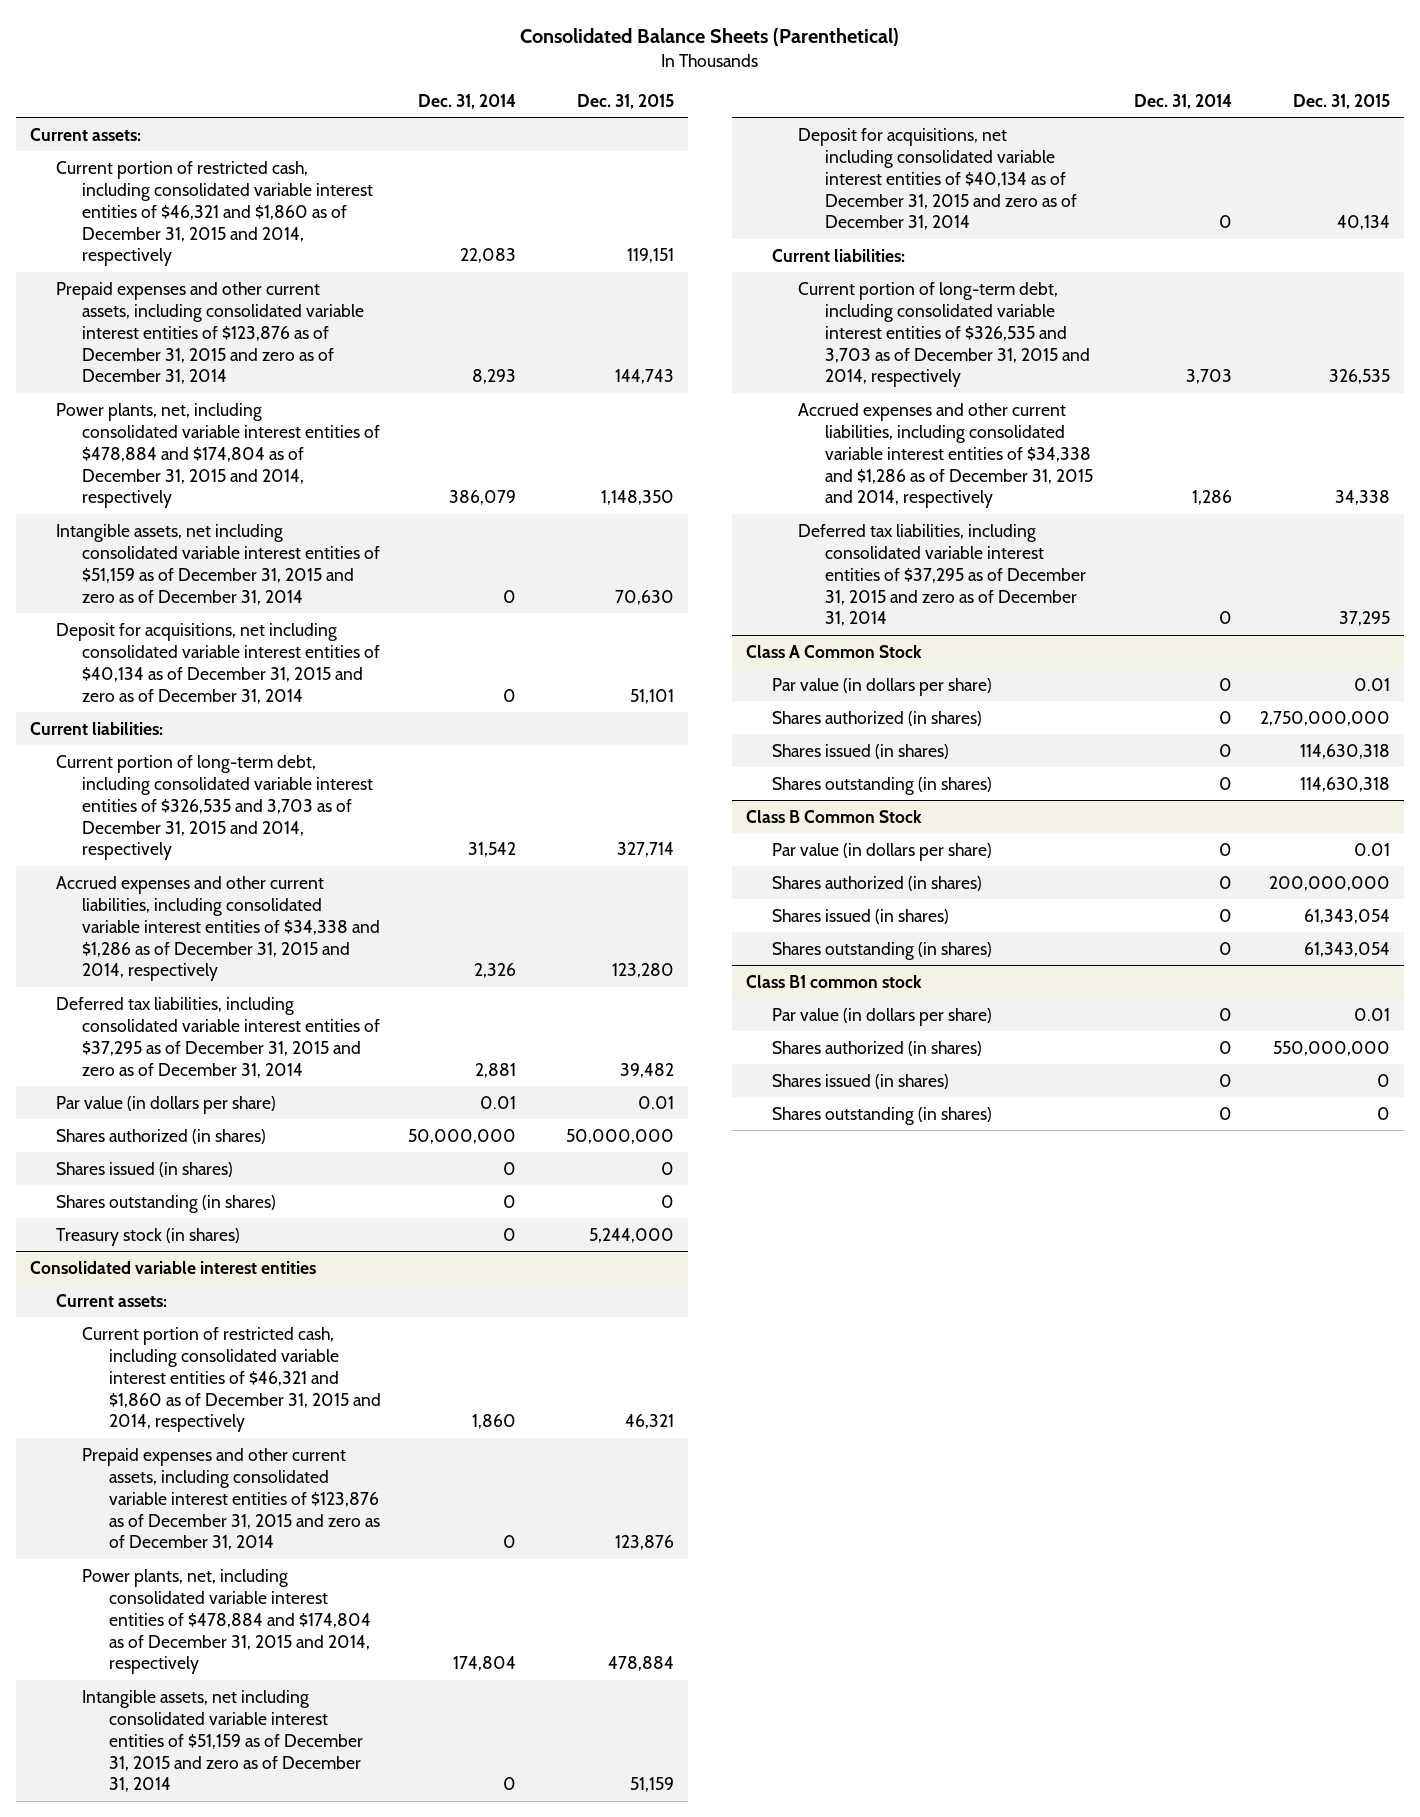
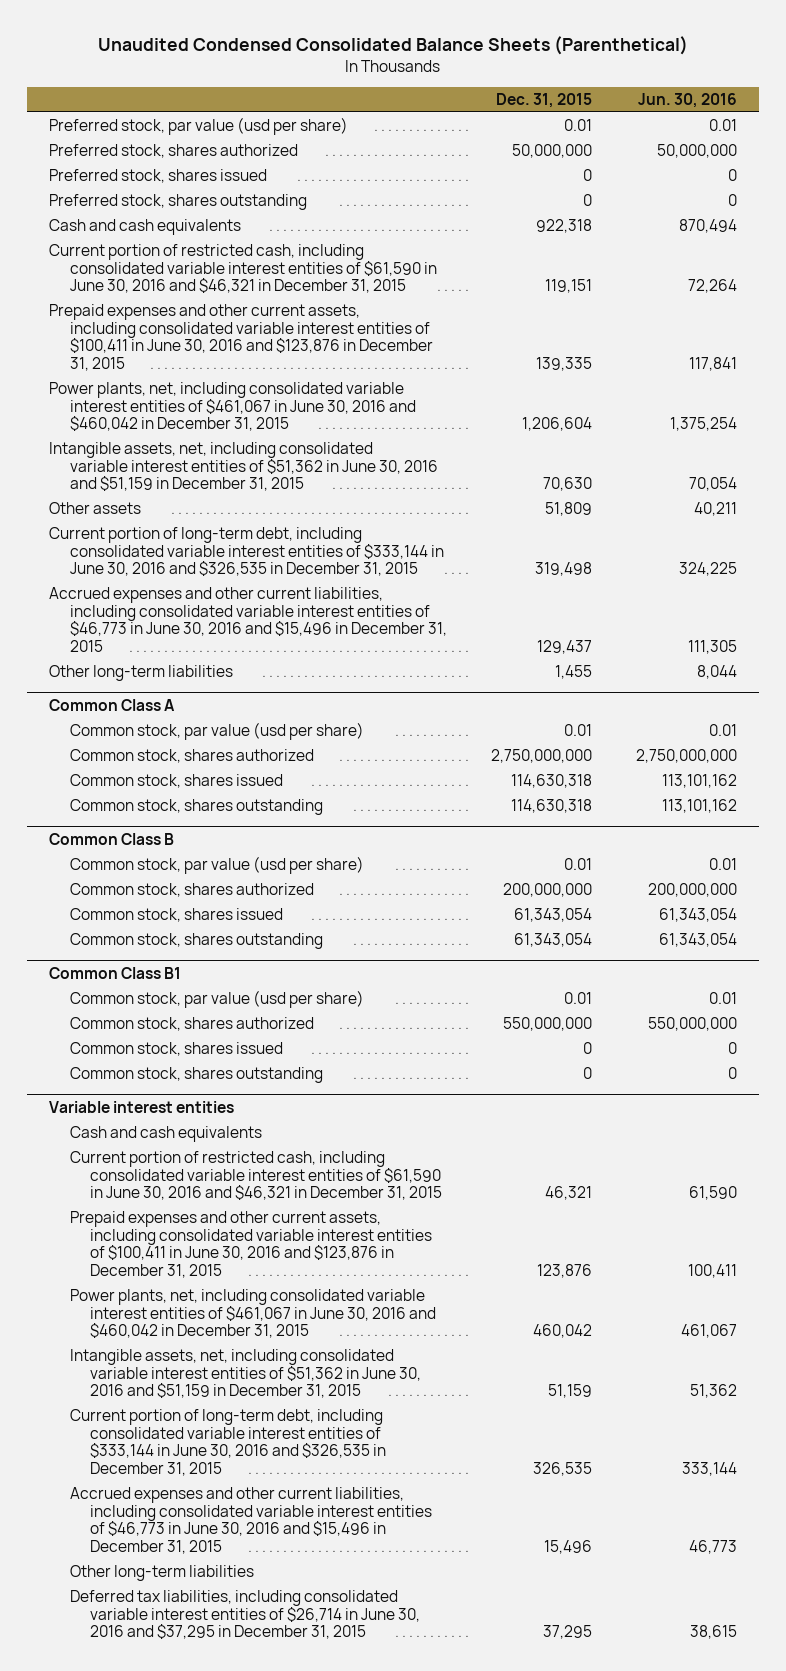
- Consolidated Balance Sheets (Parenthetical)
+ Unaudited Condensed Consolidated Balance Sheets (Parenthetical)
- | Dec. 31, 2014 | Dec. 31, 2015
+ | Dec. 31, 2015 | Jun. 30, 2016
- Current assets:
- Current portion of restricted cash, including consolidated variable interest entities of $46,321 and $1,860 as of December 31, 2015 and 2014, respectively | 22,083 | 119,151
- Prepaid expenses and other current assets, including consolidated variable interest entities of $123,876 as of December 31, 2015 and zero as of December 31, 2014 | 8,293 | 144,743
- Power plants, net, including consolidated variable interest entities of $478,884 and $174,804 as of December 31, 2015 and 2014, respectively | 386,079 | 1,148,350
- Intangible assets, net including consolidated variable interest entities of $51,159 as of December 31, 2015 and zero as of December 31, 2014 | 0 | 70,630
- Deposit for acquisitions, net including consolidated variable interest entities of $40,134 as of December 31, 2015 and zero as of December 31, 2014 | 0 | 51,101
- Current liabilities:
- Current portion of long-term debt, including consolidated variable interest entities of $326,535 and 3,703 as of December 31, 2015 and 2014, respectively | 31,542 | 327,714
- Accrued expenses and other current liabilities, including consolidated variable interest entities of $34,338 and $1,286 as of December 31, 2015 and 2014, respectively | 2,326 | 123,280
- Deferred tax liabilities, including consolidated variable interest entities of $37,295 as of December 31, 2015 and zero as of December 31, 2014 | 2,881 | 39,482
- Par value (in dollars per share) | 0.01 | 0.01
- Shares authorized (in shares) | 50,000,000 | 50,000,000
- Shares issued (in shares) | 0 | 0
- Shares outstanding (in shares) | 0 | 0
- Treasury stock (in shares) | 0 | 5,244,000
- Consolidated variable interest entities
- Current assets:
- Current portion of restricted cash, including consolidated variable interest entities of $46,321 and $1,860 as of December 31, 2015 and 2014, respectively | 1,860 | 46,321
- Prepaid expenses and other current assets, including consolidated variable interest entities of $123,876 as of December 31, 2015 and zero as of December 31, 2014 | 0 | 123,876
- Power plants, net, including consolidated variable interest entities of $478,884 and $174,804 as of December 31, 2015 and 2014, respectively | 174,804 | 478,884
- Intangible assets, net including consolidated variable interest entities of $51,159 as of December 31, 2015 and zero as of December 31, 2014 | 0 | 51,159
- Deposit for acquisitions, net including consolidated variable interest entities of $40,134 as of December 31, 2015 and zero as of December 31, 2014 | 0 | 40,134
- Current liabilities:
- Current portion of long-term debt, including consolidated variable interest entities of $326,535 and 3,703 as of December 31, 2015 and 2014, respectively | 3,703 | 326,535
- Accrued expenses and other current liabilities, including consolidated variable interest entities of $34,338 and $1,286 as of December 31, 2015 and 2014, respectively | 1,286 | 34,338
- Deferred tax liabilities, including consolidated variable interest entities of $37,295 as of December 31, 2015 and zero as of December 31, 2014 | 0 | 37,295
- Class A Common Stock
- Par value (in dollars per share) | 0 | 0.01
- Shares authorized (in shares) | 0 | 2,750,000,000
- Shares issued (in shares) | 0 | 114,630,318
- Shares outstanding (in shares) | 0 | 114,630,318
- Class B Common Stock
- Par value (in dollars per share) | 0 | 0.01
- Shares authorized (in shares) | 0 | 200,000,000
- Shares issued (in shares) | 0 | 61,343,054
- Shares outstanding (in shares) | 0 | 61,343,054
- Class B1 common stock
- Par value (in dollars per share) | 0 | 0.01
- Shares authorized (in shares) | 0 | 550,000,000
- Shares issued (in shares) | 0 | 0
- Shares outstanding (in shares) | 0 | 0
+ Preferred stock, par value (usd per share) | 0.01 | 0.01
+ Preferred stock, shares authorized | 50,000,000 | 50,000,000
+ Preferred stock, shares issued | 0 | 0
+ Preferred stock, shares outstanding | 0 | 0
+ Cash and cash equivalents | 922,318 | 870,494
+ Current portion of restricted cash, including consolidated variable interest entities of $61,590 in June 30, 2016 and $46,321 in December 31, 2015 | 119,151 | 72,264
+ Prepaid expenses and other current assets, including consolidated variable interest entities of $100,411 in June 30, 2016 and $123,876 in December 31, 2015 | 139,335 | 117,841
+ Power plants, net, including consolidated variable interest entities of $461,067 in June 30, 2016 and $460,042 in December 31, 2015 | 1,206,604 | 1,375,254
+ Intangible assets, net, including consolidated variable interest entities of $51,362 in June 30, 2016 and $51,159 in December 31, 2015 | 70,630 | 70,054
+ Other assets | 51,809 | 40,211
+ Current portion of long-term debt, including consolidated variable interest entities of $333,144 in June 30, 2016 and $326,535 in December 31, 2015 | 319,498 | 324,225
+ Accrued expenses and other current liabilities, including consolidated variable interest entities of $46,773 in June 30, 2016 and $15,496 in December 31, 2015 | 129,437 | 111,305
+ Other long-term liabilities | 1,455 | 8,044
+ Common Class A
+ Common stock, par value (usd per share) | 0.01 | 0.01
+ Common stock, shares authorized | 2,750,000,000 | 2,750,000,000
+ Common stock, shares issued | 114,630,318 | 113,101,162
+ Common stock, shares outstanding | 114,630,318 | 113,101,162
+ Common Class B
+ Common stock, par value (usd per share) | 0.01 | 0.01
+ Common stock, shares authorized | 200,000,000 | 200,000,000
+ Common stock, shares issued | 61,343,054 | 61,343,054
+ Common stock, shares outstanding | 61,343,054 | 61,343,054
+ Common Class B1
+ Common stock, par value (usd per share) | 0.01 | 0.01
+ Common stock, shares authorized | 550,000,000 | 550,000,000
+ Common stock, shares issued | 0 | 0
+ Common stock, shares outstanding | 0 | 0
+ Variable interest entities
+ Cash and cash equivalents
+ Current portion of restricted cash, including consolidated variable interest entities of $61,590 in June 30, 2016 and $46,321 in December 31, 2015 | 46,321 | 61,590
+ Prepaid expenses and other current assets, including consolidated variable interest entities of $100,411 in June 30, 2016 and $123,876 in December 31, 2015 | 123,876 | 100,411
+ Power plants, net, including consolidated variable interest entities of $461,067 in June 30, 2016 and $460,042 in December 31, 2015 | 460,042 | 461,067
+ Intangible assets, net, including consolidated variable interest entities of $51,362 in June 30, 2016 and $51,159 in December 31, 2015 | 51,159 | 51,362
+ Current portion of long-term debt, including consolidated variable interest entities of $333,144 in June 30, 2016 and $326,535 in December 31, 2015 | 326,535 | 333,144
+ Accrued expenses and other current liabilities, including consolidated variable interest entities of $46,773 in June 30, 2016 and $15,496 in December 31, 2015 | 15,496 | 46,773
+ Other long-term liabilities
+ Deferred tax liabilities, including consolidated variable interest entities of $26,714 in June 30, 2016 and $37,295 in December 31, 2015 | 37,295 | 38,615

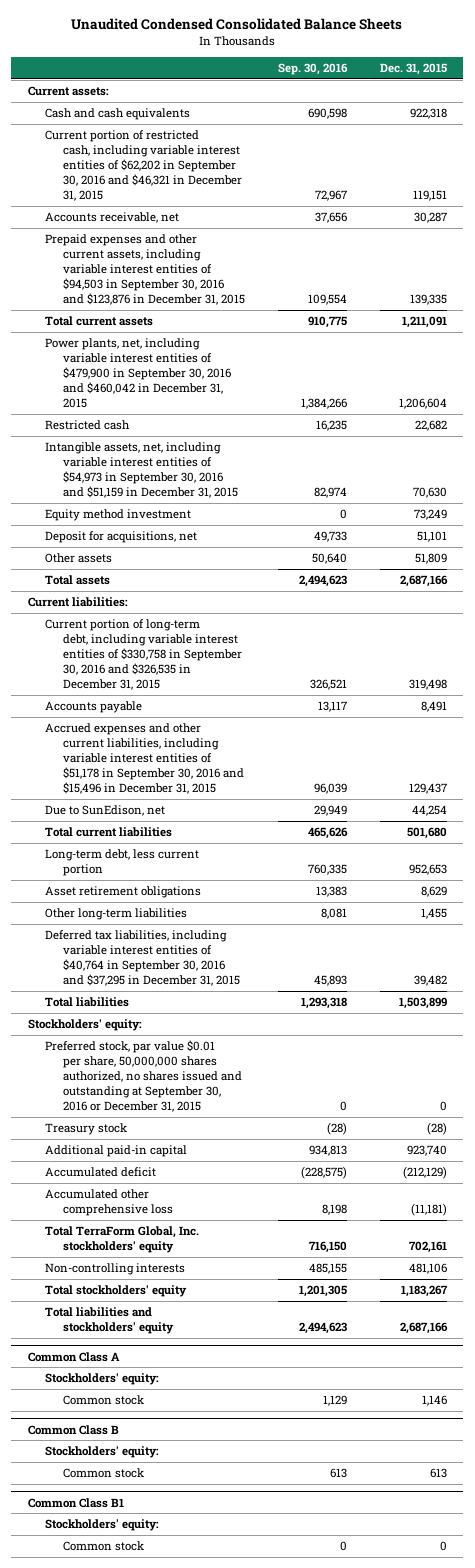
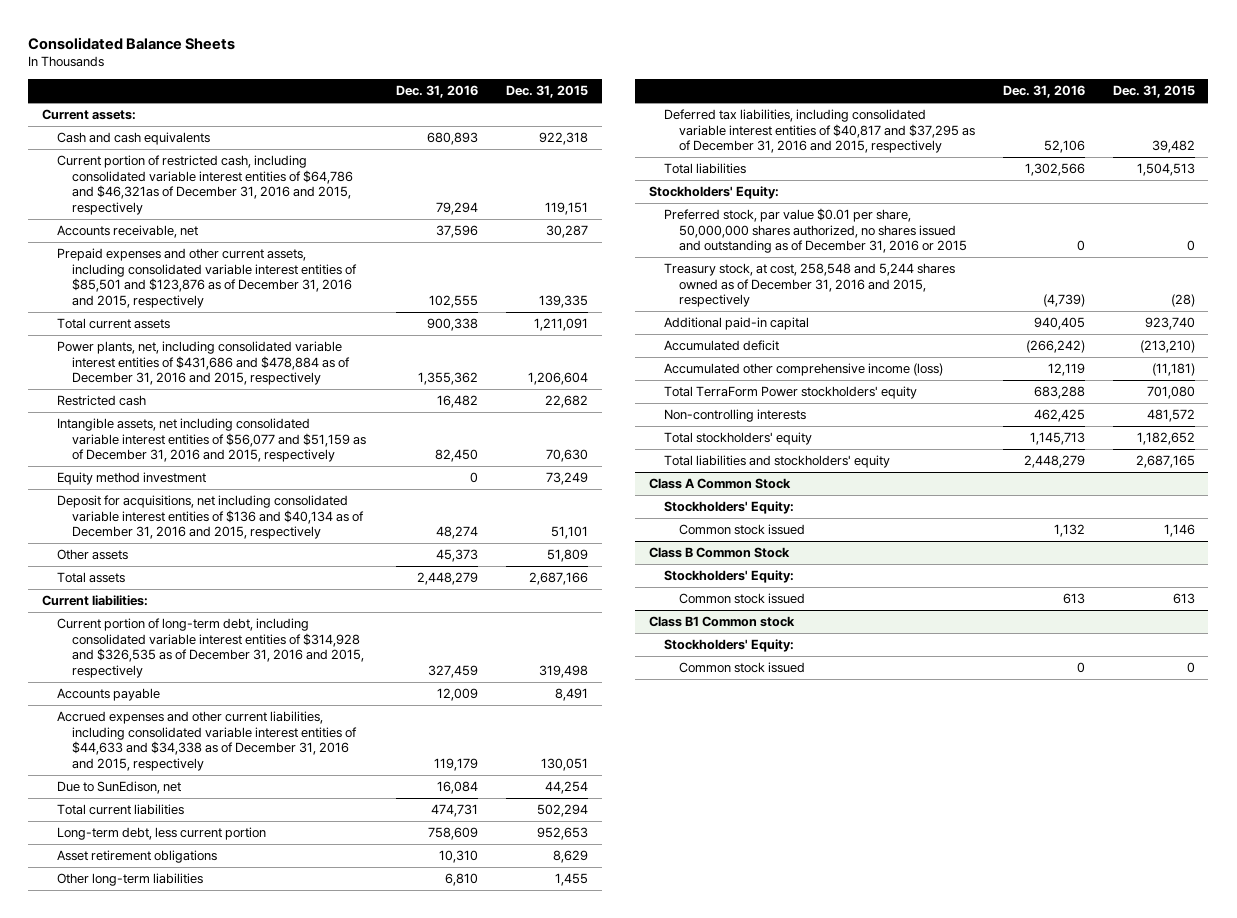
- Unaudited Condensed Consolidated Balance Sheets
+ Consolidated Balance Sheets
- | Sep. 30, 2016 | Dec. 31, 2015
+ | Dec. 31, 2016 | Dec. 31, 2015
- Current portion of restricted cash, including variable interest entities of $62,202 in September 30, 2016 and $46,321 in December 31, 2015 | 72,967 | 119,151
+ Current portion of restricted cash, including consolidated variable interest entities of $64,786 and $46,321as of December 31, 2016 and 2015, respectively | 79,294 | 119,151
- Prepaid expenses and other current assets, including variable interest entities of $94,503 in September 30, 2016 and $123,876 in December 31, 2015 | 109,554 | 139,335
+ Prepaid expenses and other current assets, including consolidated variable interest entities of $85,501 and $123,876 as of December 31, 2016 and 2015, respectively | 102,555 | 139,335
- Power plants, net, including variable interest entities of $479,900 in September 30, 2016 and $460,042 in December 31, 2015 | 1,384,266 | 1,206,604
+ Power plants, net, including consolidated variable interest entities of $431,686 and $478,884 as of December 31, 2016 and 2015, respectively | 1,355,362 | 1,206,604
- Intangible assets, net, including variable interest entities of $54,973 in September 30, 2016 and $51,159 in December 31, 2015 | 82,974 | 70,630
+ Intangible assets, net including consolidated variable interest entities of $56,077 and $51,159 as of December 31, 2016 and 2015, respectively | 82,450 | 70,630
- Deposit for acquisitions, net | 49,733 | 51,101
+ Deposit for acquisitions, net including consolidated variable interest entities of $136 and $40,134 as of December 31, 2016 and 2015, respectively | 48,274 | 51,101
- Current portion of long-term debt, including variable interest entities of $330,758 in September 30, 2016 and $326,535 in December 31, 2015 | 326,521 | 319,498
+ Current portion of long-term debt, including consolidated variable interest entities of $314,928 and $326,535 as of December 31, 2016 and 2015, respectively | 327,459 | 319,498
- Accrued expenses and other current liabilities, including variable interest entities of $51,178 in September 30, 2016 and $15,496 in December 31, 2015 | 96,039 | 129,437
+ Accrued expenses and other current liabilities, including consolidated variable interest entities of $44,633 and $34,338 as of December 31, 2016 and 2015, respectively | 119,179 | 130,051
- Total current liabilities | 465,626 | 501,680
+ Total current liabilities | 474,731 | 502,294
- Deferred tax liabilities, including variable interest entities of $40,764 in September 30, 2016 and $37,295 in December 31, 2015 | 45,893 | 39,482
- Total liabilities | 1,293,318 | 1,503,899
- Stockholders' equity:
- Preferred stock, par value $0.01 per share, 50,000,000 shares authorized, no shares issued and outstanding at September 30, 2016 or December 31, 2015 | 0 | 0
- Treasury stock | (28) | (28)
+ Deferred tax liabilities, including consolidated variable interest entities of $40,817 and $37,295 as of December 31, 2016 and 2015, respectively | 52,106 | 39,482
+ Total liabilities | 1,302,566 | 1,504,513
+ Stockholders' Equity:
+ Preferred stock, par value $0.01 per share, 50,000,000 shares authorized, no shares issued and outstanding as of December 31, 2016 or 2015 | 0 | 0
+ Treasury stock, at cost, 258,548 and 5,244 shares owned as of December 31, 2016 and 2015, respectively | (4,739) | (28)
- Accumulated deficit | (228,575) | (212,129)
- Accumulated other comprehensive loss | 8,198 | (11,181)
- Total TerraForm Global, Inc. stockholders' equity | 716,150 | 702,161
- Non-controlling interests | 485,155 | 481,106
- Total stockholders' equity | 1,201,305 | 1,183,267
- Total liabilities and stockholders' equity | 2,494,623 | 2,687,166
- Common Class A
- Stockholders' equity:
- Common stock | 1,129 | 1,146
- Common Class B
- Stockholders' equity:
- Common stock | 613 | 613
- Common Class B1
- Stockholders' equity:
- Common stock | 0 | 0
+ Accumulated deficit | (266,242) | (213,210)
+ Accumulated other comprehensive income (loss) | 12,119 | (11,181)
+ Total TerraForm Power stockholders' equity | 683,288 | 701,080
+ Non-controlling interests | 462,425 | 481,572
+ Total stockholders' equity | 1,145,713 | 1,182,652
+ Total liabilities and stockholders' equity | 2,448,279 | 2,687,165
+ Class A Common Stock
+ Stockholders' Equity:
+ Common stock issued | 1,132 | 1,146
+ Class B Common Stock
+ Stockholders' Equity:
+ Common stock issued | 613 | 613
+ Class B1 Common stock
+ Stockholders' Equity:
+ Common stock issued | 0 | 0

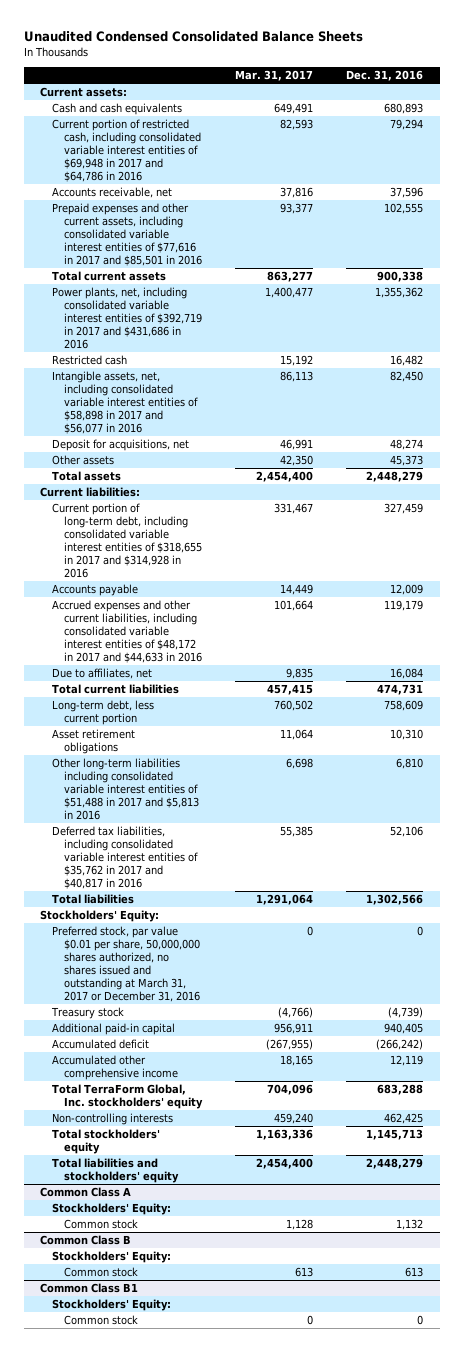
- Consolidated Balance Sheets
+ Unaudited Condensed Consolidated Balance Sheets
- | Dec. 31, 2016 | Dec. 31, 2015
+ | Mar. 31, 2017 | Dec. 31, 2016
- Current portion of restricted cash, including consolidated variable interest entities of $64,786 and $46,321as of December 31, 2016 and 2015, respectively | 79,294 | 119,151
+ Current portion of restricted cash, including consolidated variable interest entities of $69,948 in 2017 and $64,786 in 2016 | 82,593 | 79,294
- Prepaid expenses and other current assets, including consolidated variable interest entities of $85,501 and $123,876 as of December 31, 2016 and 2015, respectively | 102,555 | 139,335
+ Prepaid expenses and other current assets, including consolidated variable interest entities of $77,616 in 2017 and $85,501 in 2016 | 93,377 | 102,555
- Power plants, net, including consolidated variable interest entities of $431,686 and $478,884 as of December 31, 2016 and 2015, respectively | 1,355,362 | 1,206,604
+ Power plants, net, including consolidated variable interest entities of $392,719 in 2017 and $431,686 in 2016 | 1,400,477 | 1,355,362
- Intangible assets, net including consolidated variable interest entities of $56,077 and $51,159 as of December 31, 2016 and 2015, respectively | 82,450 | 70,630
- Equity method investment | 0 | 73,249
- Deposit for acquisitions, net including consolidated variable interest entities of $136 and $40,134 as of December 31, 2016 and 2015, respectively | 48,274 | 51,101
+ Intangible assets, net, including consolidated variable interest entities of $58,898 in 2017 and $56,077 in 2016 | 86,113 | 82,450
+ Deposit for acquisitions, net | 46,991 | 48,274
- Current portion of long-term debt, including consolidated variable interest entities of $314,928 and $326,535 as of December 31, 2016 and 2015, respectively | 327,459 | 319,498
+ Current portion of long-term debt, including consolidated variable interest entities of $318,655 in 2017 and $314,928 in 2016 | 331,467 | 327,459
- Accrued expenses and other current liabilities, including consolidated variable interest entities of $44,633 and $34,338 as of December 31, 2016 and 2015, respectively | 119,179 | 130,051
- Due to SunEdison, net | 16,084 | 44,254
+ Accrued expenses and other current liabilities, including consolidated variable interest entities of $48,172 in 2017 and $44,633 in 2016 | 101,664 | 119,179
+ Due to affiliates, net | 9,835 | 16,084
- Other long-term liabilities | 6,810 | 1,455
- Deferred tax liabilities, including consolidated variable interest entities of $40,817 and $37,295 as of December 31, 2016 and 2015, respectively | 52,106 | 39,482
+ Other long-term liabilities including consolidated variable interest entities of $51,488 in 2017 and $5,813 in 2016 | 6,698 | 6,810
+ Deferred tax liabilities, including consolidated variable interest entities of $35,762 in 2017 and $40,817 in 2016 | 55,385 | 52,106
- Preferred stock, par value $0.01 per share, 50,000,000 shares authorized, no shares issued and outstanding as of December 31, 2016 or 2015 | 0 | 0
- Treasury stock, at cost, 258,548 and 5,244 shares owned as of December 31, 2016 and 2015, respectively | (4,739) | (28)
+ Preferred stock, par value $0.01 per share, 50,000,000 shares authorized, no shares issued and outstanding at March 31, 2017 or December 31, 2016 | 0 | 0
+ Treasury stock | (4,766) | (4,739)
- Accumulated other comprehensive income (loss) | 12,119 | (11,181)
- Total TerraForm Power stockholders' equity | 683,288 | 701,080
+ Accumulated other comprehensive income | 18,165 | 12,119
+ Total TerraForm Global, Inc. stockholders' equity | 704,096 | 683,288
- Class A Common Stock
+ Common Class A
- Common stock issued | 1,132 | 1,146
- Class B Common Stock
+ Common stock | 1,128 | 1,132
+ Common Class B
- Common stock issued | 613 | 613
- Class B1 Common stock
+ Common stock | 613 | 613
+ Common Class B1
- Common stock issued | 0 | 0
+ Common stock | 0 | 0

